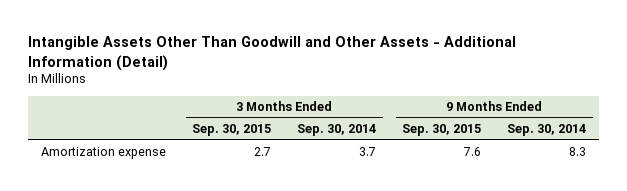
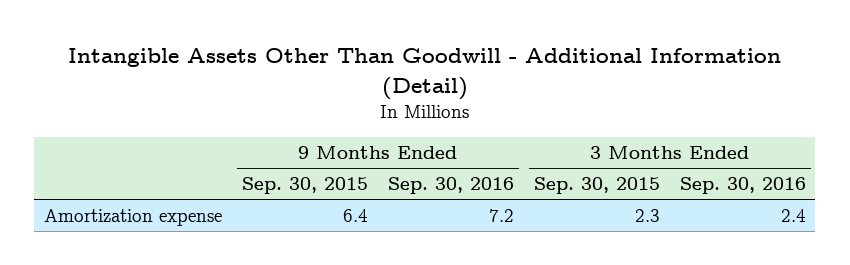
- Intangible Assets Other Than Goodwill and Other Assets - Additional Information (Detail)
+ Intangible Assets Other Than Goodwill - Additional Information (Detail)
- | 3 Months Ended Sep. 30, 2015 | 3 Months Ended Sep. 30, 2014 | 9 Months Ended Sep. 30, 2015 | 9 Months Ended Sep. 30, 2014
+ | 9 Months Ended Sep. 30, 2015 | 9 Months Ended Sep. 30, 2016 | 3 Months Ended Sep. 30, 2015 | 3 Months Ended Sep. 30, 2016
- Amortization expense | 2.7 | 3.7 | 7.6 | 8.3
+ Amortization expense | 6.4 | 7.2 | 2.3 | 2.4

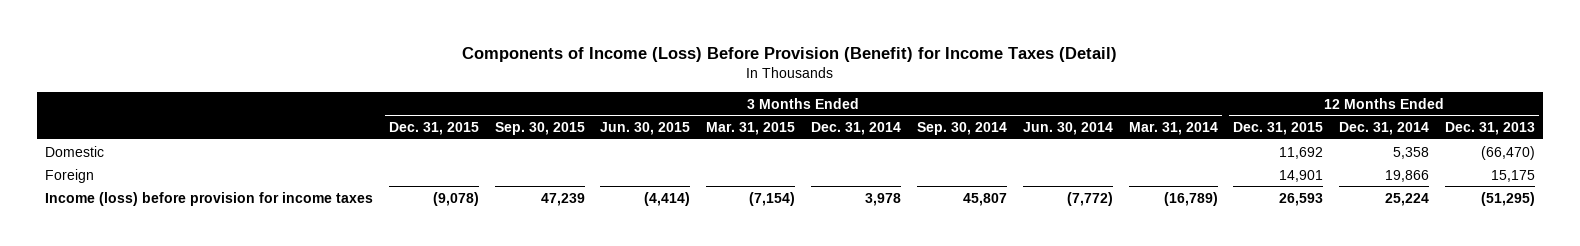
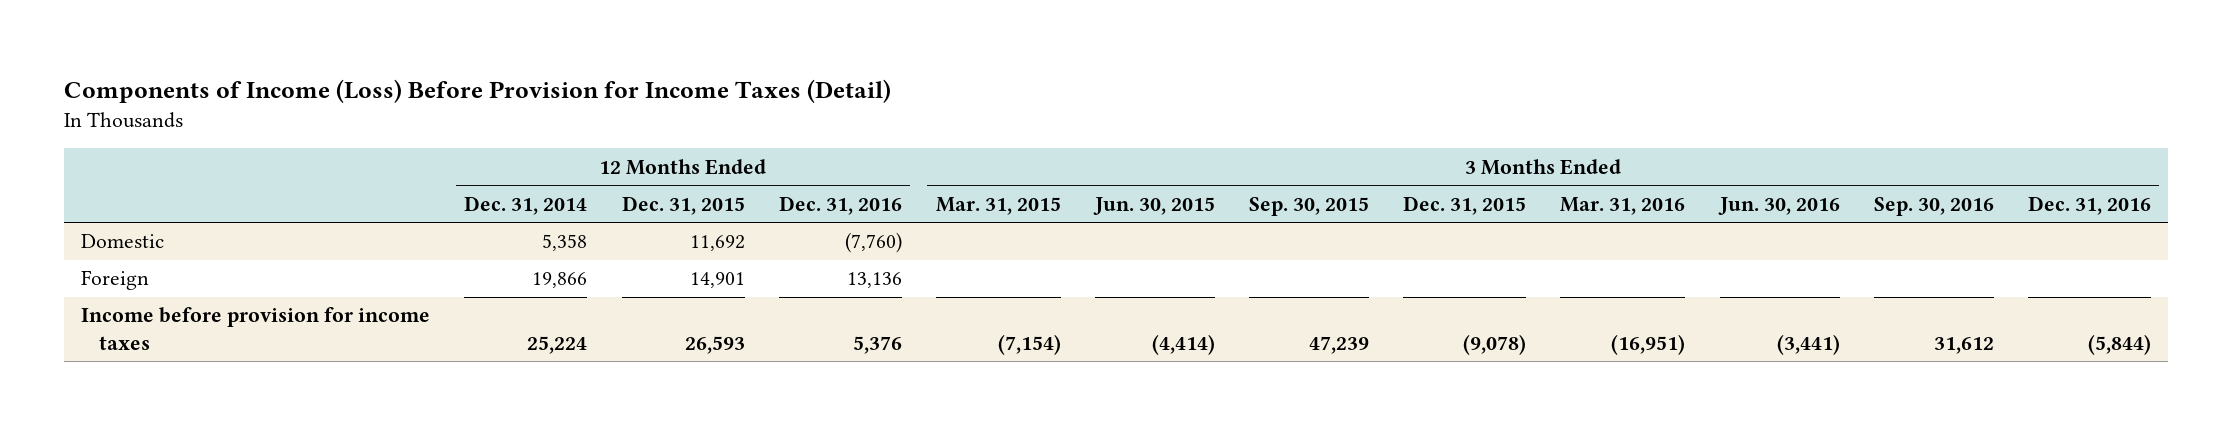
- Components of Income (Loss) Before Provision (Benefit) for Income Taxes (Detail)
+ Components of Income (Loss) Before Provision for Income Taxes (Detail)
- | 3 Months Ended Dec. 31, 2015 | 3 Months Ended Sep. 30, 2015 | 3 Months Ended Jun. 30, 2015 | 3 Months Ended Mar. 31, 2015 | 3 Months Ended Dec. 31, 2014 | 3 Months Ended Sep. 30, 2014 | 3 Months Ended Jun. 30, 2014 | 3 Months Ended Mar. 31, 2014 | 12 Months Ended Dec. 31, 2015 | 12 Months Ended Dec. 31, 2014 | 12 Months Ended Dec. 31, 2013
+ | 12 Months Ended Dec. 31, 2014 | 12 Months Ended Dec. 31, 2015 | 12 Months Ended Dec. 31, 2016 | 3 Months Ended Mar. 31, 2015 | 3 Months Ended Jun. 30, 2015 | 3 Months Ended Sep. 30, 2015 | 3 Months Ended Dec. 31, 2015 | 3 Months Ended Mar. 31, 2016 | 3 Months Ended Jun. 30, 2016 | 3 Months Ended Sep. 30, 2016 | 3 Months Ended Dec. 31, 2016
- Income (loss) before provision for income taxes | (9,078) | 47,239 | (4,414) | (7,154) | 3,978 | 45,807 | (7,772) | (16,789) | 26,593 | 25,224 | (51,295)
+ Income before provision for income taxes | 25,224 | 26,593 | 5,376 | (7,154) | (4,414) | 47,239 | (9,078) | (16,951) | (3,441) | 31,612 | (5,844)

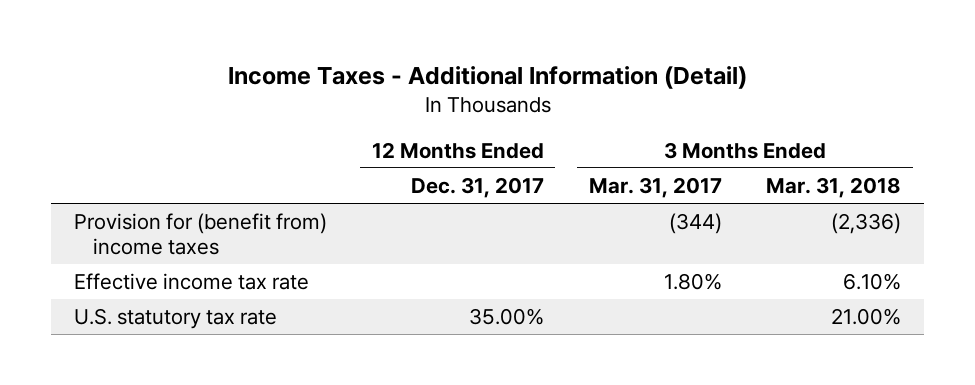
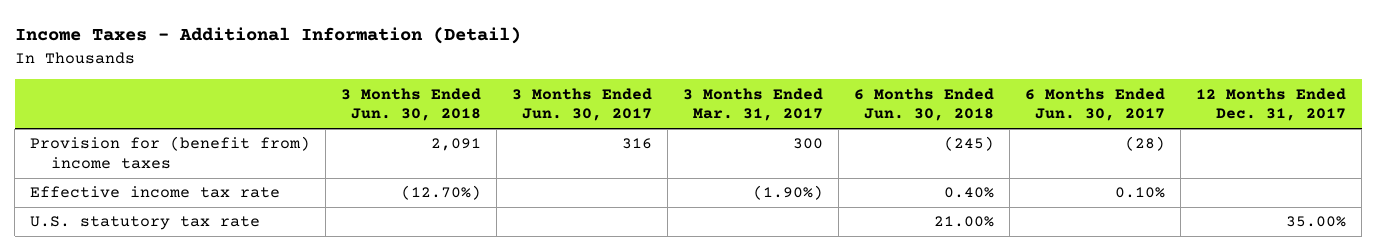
- | 12 Months Ended Dec. 31, 2017 | 3 Months Ended Mar. 31, 2017 | 3 Months Ended Mar. 31, 2018
+ | 3 Months Ended Jun. 30, 2018 | 3 Months Ended Jun. 30, 2017 | 3 Months Ended Mar. 31, 2017 | 6 Months Ended Jun. 30, 2018 | 6 Months Ended Jun. 30, 2017 | 12 Months Ended Dec. 31, 2017
- Provision for (benefit from) income taxes | | (344) | (2,336)
- Effective income tax rate | | 1.80% | 6.10%
+ Provision for (benefit from) income taxes | 2,091 | 316 | 300 | (245) | (28) |
+ Effective income tax rate | (12.70%) | | (1.90%) | 0.40% | 0.10% |

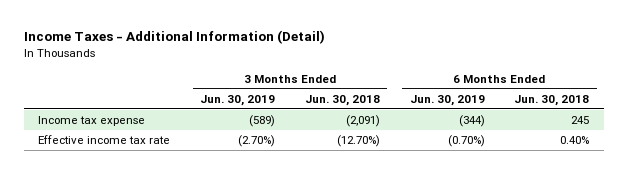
- | 3 Months Ended Jun. 30, 2018 | 3 Months Ended Jun. 30, 2017 | 3 Months Ended Mar. 31, 2017 | 6 Months Ended Jun. 30, 2018 | 6 Months Ended Jun. 30, 2017 | 12 Months Ended Dec. 31, 2017
+ | 3 Months Ended Jun. 30, 2019 | 3 Months Ended Jun. 30, 2018 | 6 Months Ended Jun. 30, 2019 | 6 Months Ended Jun. 30, 2018
- Provision for (benefit from) income taxes | 2,091 | 316 | 300 | (245) | (28) |
+ Income tax expense | (589) | (2,091) | (344) | 245
- U.S. statutory tax rate | | | | 21.00% | | 35.00%

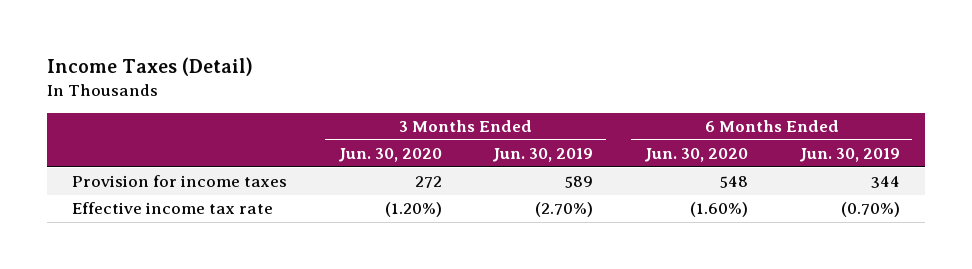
- Income Taxes - Additional Information (Detail)
+ Income Taxes (Detail)
- | 3 Months Ended Jun. 30, 2019 | 3 Months Ended Jun. 30, 2018 | 6 Months Ended Jun. 30, 2019 | 6 Months Ended Jun. 30, 2018
+ | 3 Months Ended Jun. 30, 2020 | 3 Months Ended Jun. 30, 2019 | 6 Months Ended Jun. 30, 2020 | 6 Months Ended Jun. 30, 2019
- Income tax expense | (589) | (2,091) | (344) | 245
+ Provision for income taxes | 272 | 589 | 548 | 344

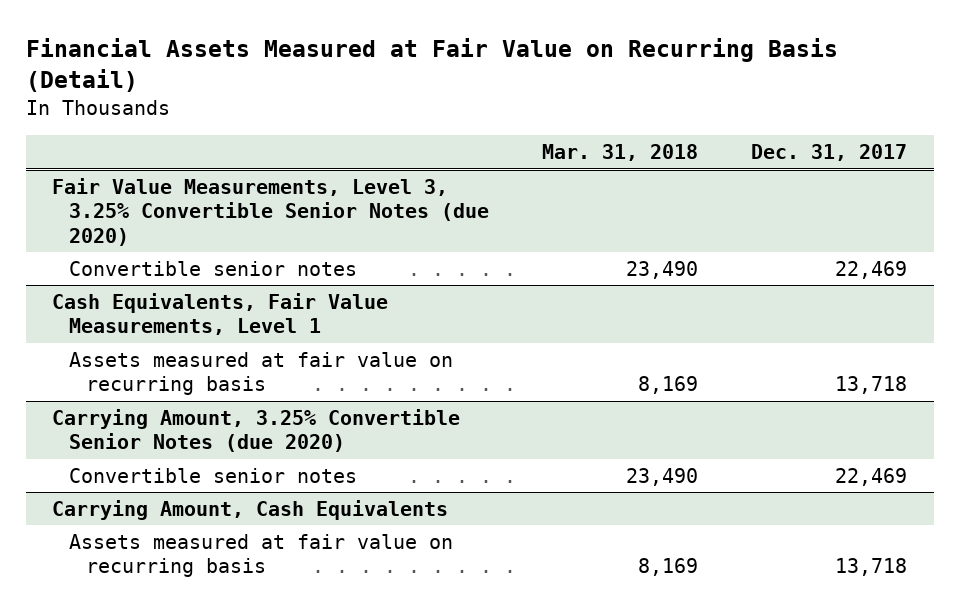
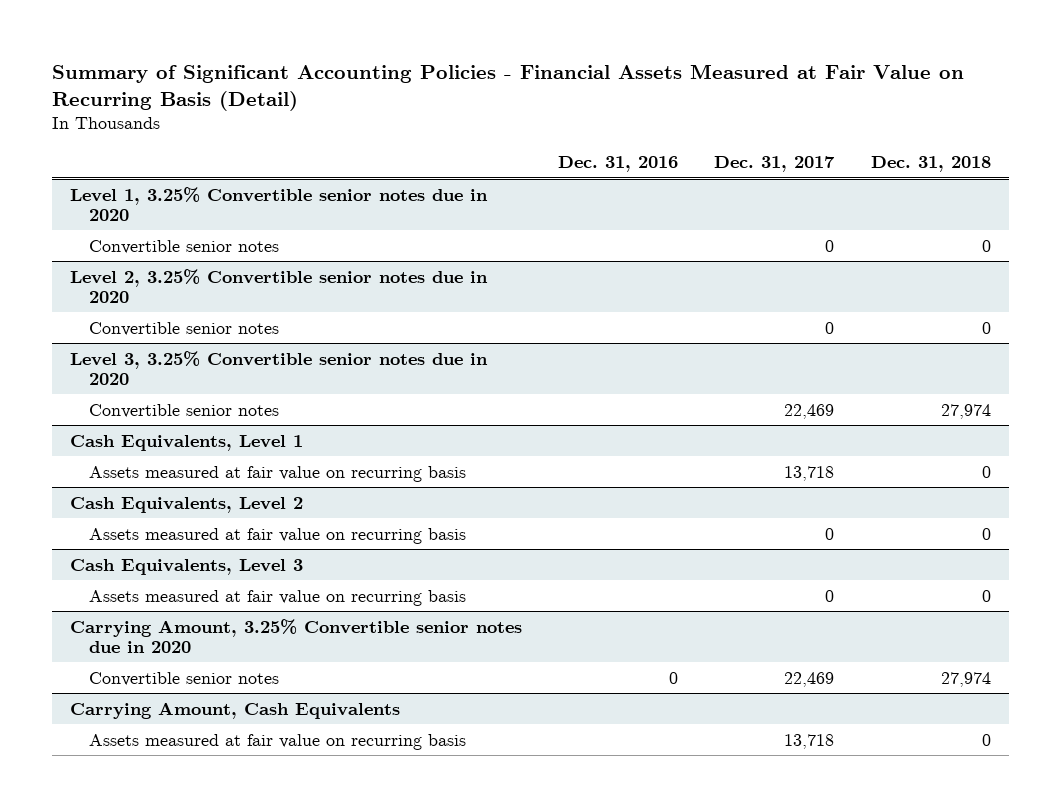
- Financial Assets Measured at Fair Value on Recurring Basis (Detail)
+ Summary of Significant Accounting Policies - Financial Assets Measured at Fair Value on Recurring Basis (Detail)
- | Mar. 31, 2018 | Dec. 31, 2017
+ | Dec. 31, 2016 | Dec. 31, 2017 | Dec. 31, 2018
- Fair Value Measurements, Level 3, 3.25% Convertible Senior Notes (due 2020)
+ Level 1, 3.25% Convertible senior notes due in 2020
+ Convertible senior notes | | 0 | 0
+ Level 2, 3.25% Convertible senior notes due in 2020
+ Convertible senior notes | | 0 | 0
+ Level 3, 3.25% Convertible senior notes due in 2020
- Cash Equivalents, Fair Value Measurements, Level 1
+ Cash Equivalents, Level 1
- Carrying Amount, 3.25% Convertible Senior Notes (due 2020)
+ Cash Equivalents, Level 2
+ Assets measured at fair value on recurring basis | | 0 | 0
+ Cash Equivalents, Level 3
+ Assets measured at fair value on recurring basis | | 0 | 0
+ Carrying Amount, 3.25% Convertible senior notes due in 2020

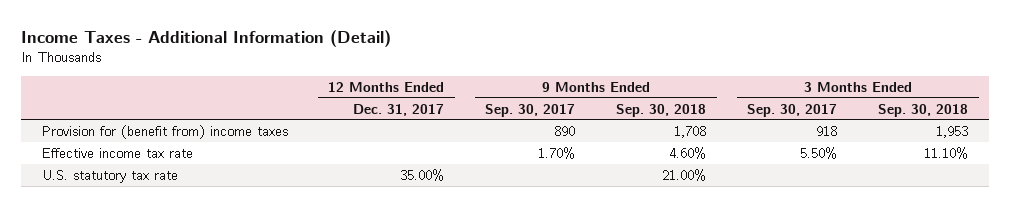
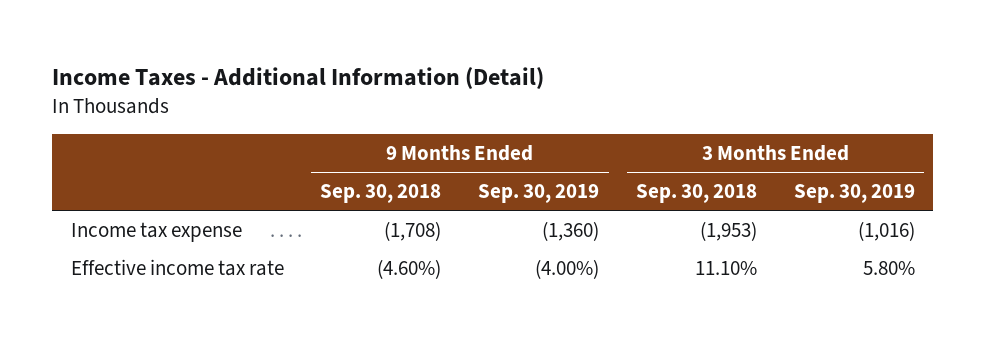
- | 12 Months Ended Dec. 31, 2017 | 9 Months Ended Sep. 30, 2017 | 9 Months Ended Sep. 30, 2018 | 3 Months Ended Sep. 30, 2017 | 3 Months Ended Sep. 30, 2018
+ | 9 Months Ended Sep. 30, 2018 | 9 Months Ended Sep. 30, 2019 | 3 Months Ended Sep. 30, 2018 | 3 Months Ended Sep. 30, 2019
- Provision for (benefit from) income taxes | | 890 | 1,708 | 918 | 1,953
- Effective income tax rate | | 1.70% | 4.60% | 5.50% | 11.10%
- U.S. statutory tax rate | 35.00% | | 21.00% | |
+ Income tax expense | (1,708) | (1,360) | (1,953) | (1,016)
+ Effective income tax rate | (4.60%) | (4.00%) | 11.10% | 5.80%

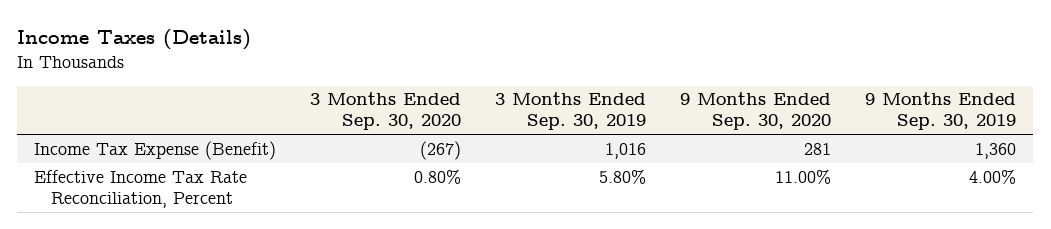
- Income Taxes - Additional Information (Detail)
+ Income Taxes (Details)
- | 9 Months Ended Sep. 30, 2018 | 9 Months Ended Sep. 30, 2019 | 3 Months Ended Sep. 30, 2018 | 3 Months Ended Sep. 30, 2019
+ | 3 Months Ended Sep. 30, 2020 | 3 Months Ended Sep. 30, 2019 | 9 Months Ended Sep. 30, 2020 | 9 Months Ended Sep. 30, 2019
- Income tax expense | (1,708) | (1,360) | (1,953) | (1,016)
- Effective income tax rate | (4.60%) | (4.00%) | 11.10% | 5.80%
+ Income Tax Expense (Benefit) | (267) | 1,016 | 281 | 1,360
+ Effective Income Tax Rate Reconciliation, Percent | 0.80% | 5.80% | 11.00% | 4.00%

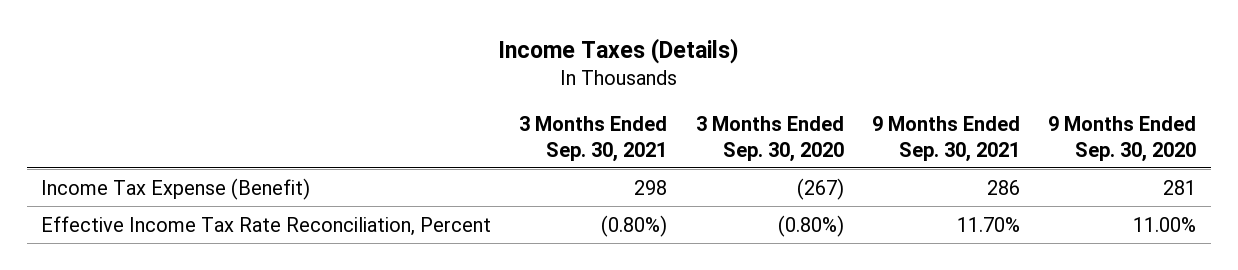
- | 3 Months Ended Sep. 30, 2020 | 3 Months Ended Sep. 30, 2019 | 9 Months Ended Sep. 30, 2020 | 9 Months Ended Sep. 30, 2019
+ | 3 Months Ended Sep. 30, 2021 | 3 Months Ended Sep. 30, 2020 | 9 Months Ended Sep. 30, 2021 | 9 Months Ended Sep. 30, 2020
- Effective Income Tax Rate Reconciliation, Percent | 0.80% | 5.80% | 11.00% | 4.00%
+ Effective Income Tax Rate Reconciliation, Percent | (0.80%) | (0.80%) | 11.70% | 11.00%

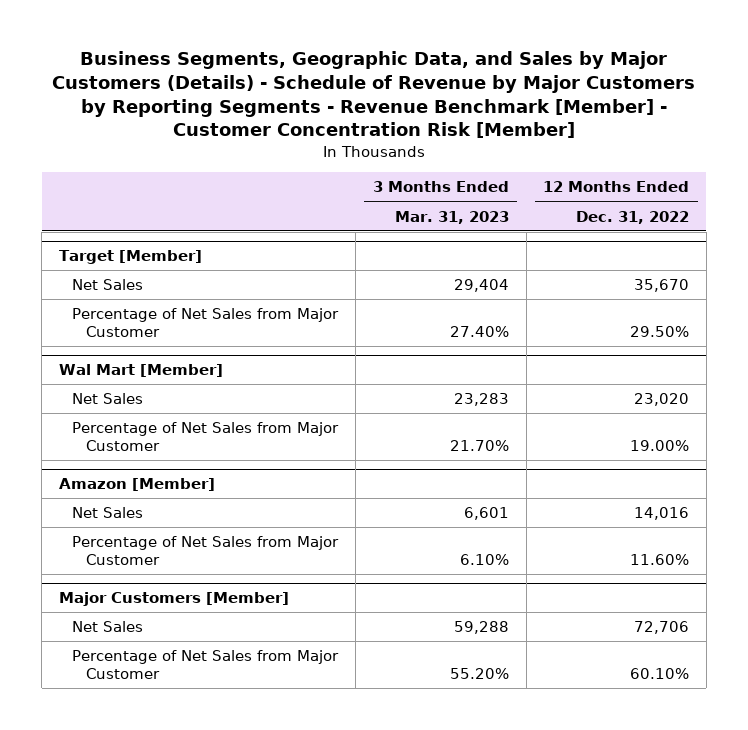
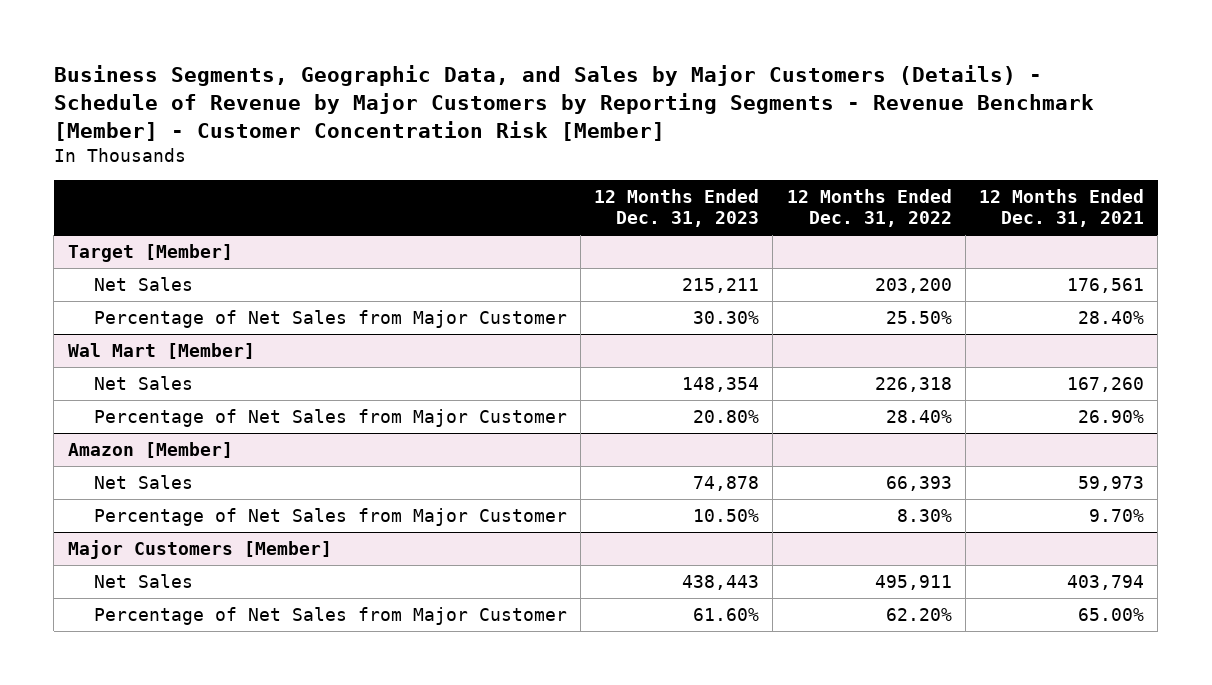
- | 3 Months Ended Mar. 31, 2023 | 12 Months Ended Dec. 31, 2022
+ | 12 Months Ended Dec. 31, 2023 | 12 Months Ended Dec. 31, 2022 | 12 Months Ended Dec. 31, 2021
@ Target [Member]
- Net Sales | 29,404 | 35,670
- Percentage of Net Sales from Major Customer | 27.40% | 29.50%
+ Net Sales | 215,211 | 203,200 | 176,561
+ Percentage of Net Sales from Major Customer | 30.30% | 25.50% | 28.40%
@ Wal Mart [Member]
- Net Sales | 23,283 | 23,020
- Percentage of Net Sales from Major Customer | 21.70% | 19.00%
+ Net Sales | 148,354 | 226,318 | 167,260
+ Percentage of Net Sales from Major Customer | 20.80% | 28.40% | 26.90%
@ Amazon [Member]
- Net Sales | 6,601 | 14,016
- Percentage of Net Sales from Major Customer | 6.10% | 11.60%
+ Net Sales | 74,878 | 66,393 | 59,973
+ Percentage of Net Sales from Major Customer | 10.50% | 8.30% | 9.70%
@ Major Customers [Member]
- Net Sales | 59,288 | 72,706
- Percentage of Net Sales from Major Customer | 55.20% | 60.10%
+ Net Sales | 438,443 | 495,911 | 403,794
+ Percentage of Net Sales from Major Customer | 61.60% | 62.20% | 65.00%

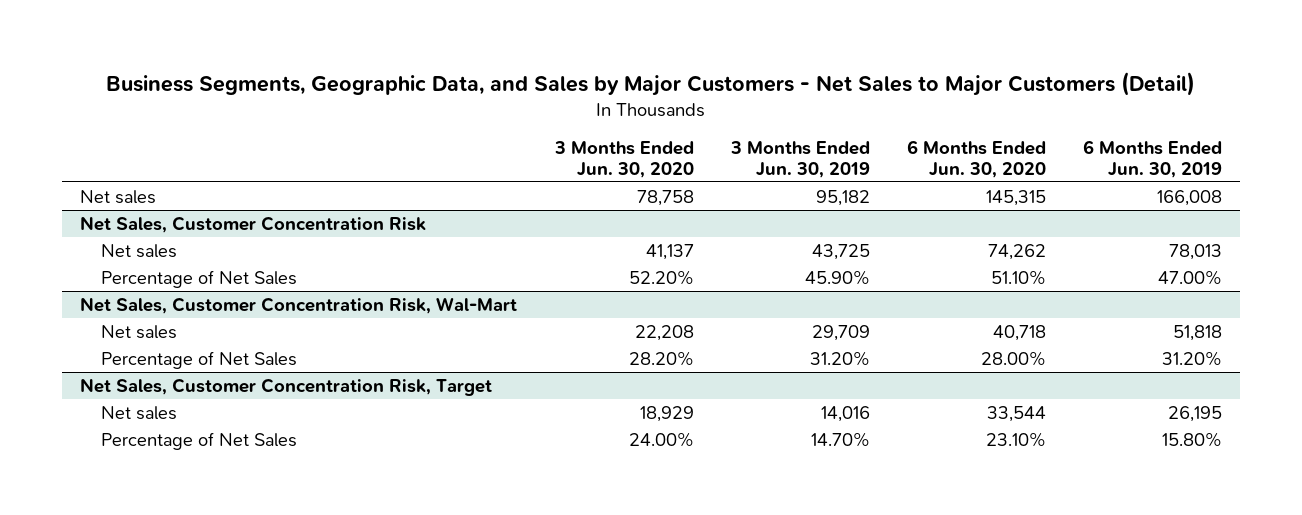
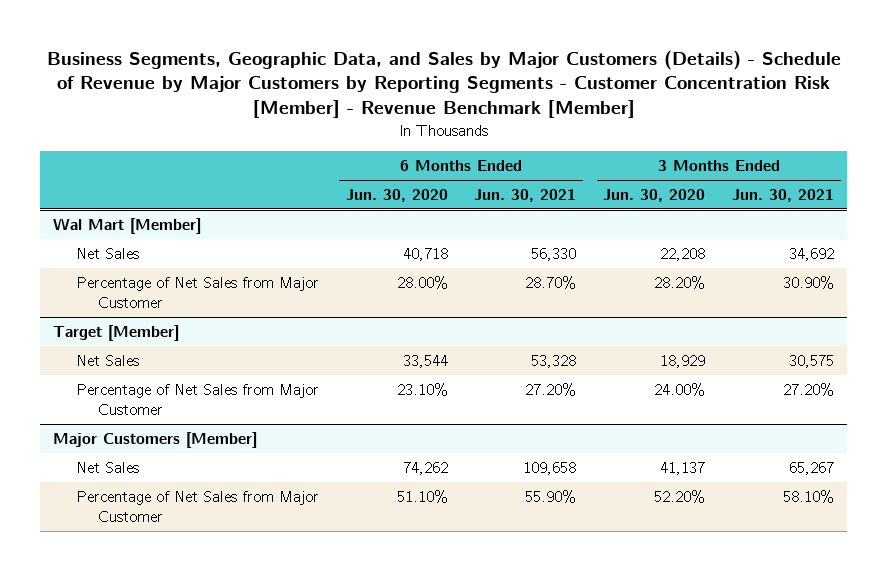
- Business Segments, Geographic Data, and Sales by Major Customers - Net Sales to Major Customers (Detail)
+ Business Segments, Geographic Data, and Sales by Major Customers (Details) - Schedule of Revenue by Major Customers by Reporting Segments - Customer Concentration Risk [Member] - Revenue Benchmark [Member]
- | 3 Months Ended Jun. 30, 2020 | 3 Months Ended Jun. 30, 2019 | 6 Months Ended Jun. 30, 2020 | 6 Months Ended Jun. 30, 2019
+ | 6 Months Ended Jun. 30, 2020 | 6 Months Ended Jun. 30, 2021 | 3 Months Ended Jun. 30, 2020 | 3 Months Ended Jun. 30, 2021
- Net sales | 78,758 | 95,182 | 145,315 | 166,008
- Net Sales, Customer Concentration Risk
- Net sales | 41,137 | 43,725 | 74,262 | 78,013
- Percentage of Net Sales | 52.20% | 45.90% | 51.10% | 47.00%
- Net Sales, Customer Concentration Risk, Wal-Mart
- Net sales | 22,208 | 29,709 | 40,718 | 51,818
- Percentage of Net Sales | 28.20% | 31.20% | 28.00% | 31.20%
- Net Sales, Customer Concentration Risk, Target
- Net sales | 18,929 | 14,016 | 33,544 | 26,195
- Percentage of Net Sales | 24.00% | 14.70% | 23.10% | 15.80%
+ Wal Mart [Member]
+ Net Sales | 40,718 | 56,330 | 22,208 | 34,692
+ Percentage of Net Sales from Major Customer | 28.00% | 28.70% | 28.20% | 30.90%
+ Target [Member]
+ Net Sales | 33,544 | 53,328 | 18,929 | 30,575
+ Percentage of Net Sales from Major Customer | 23.10% | 27.20% | 24.00% | 27.20%
+ Major Customers [Member]
+ Net Sales | 74,262 | 109,658 | 41,137 | 65,267
+ Percentage of Net Sales from Major Customer | 51.10% | 55.90% | 52.20% | 58.10%

